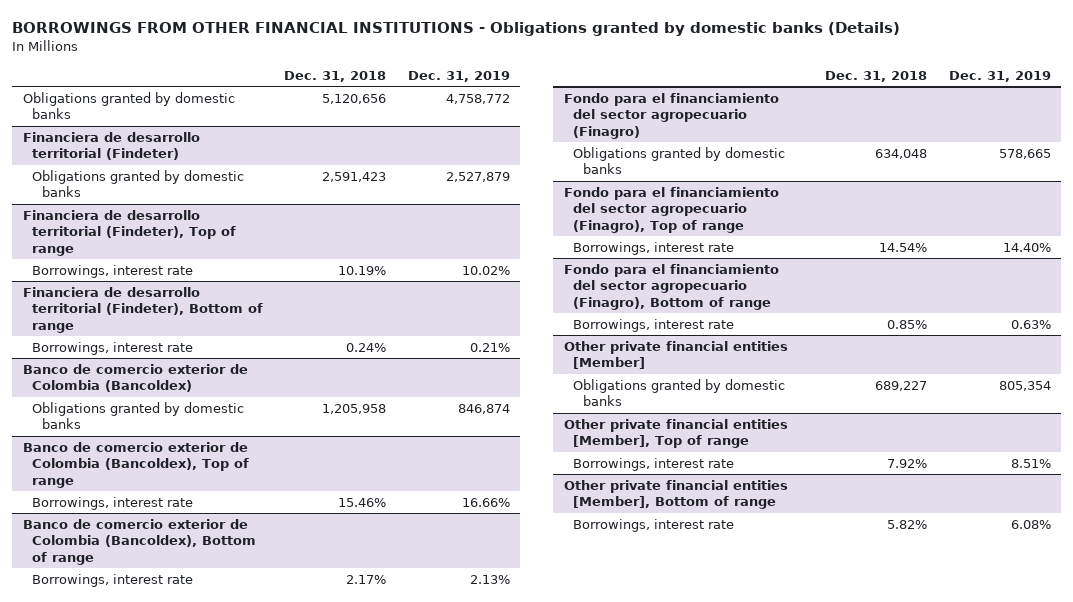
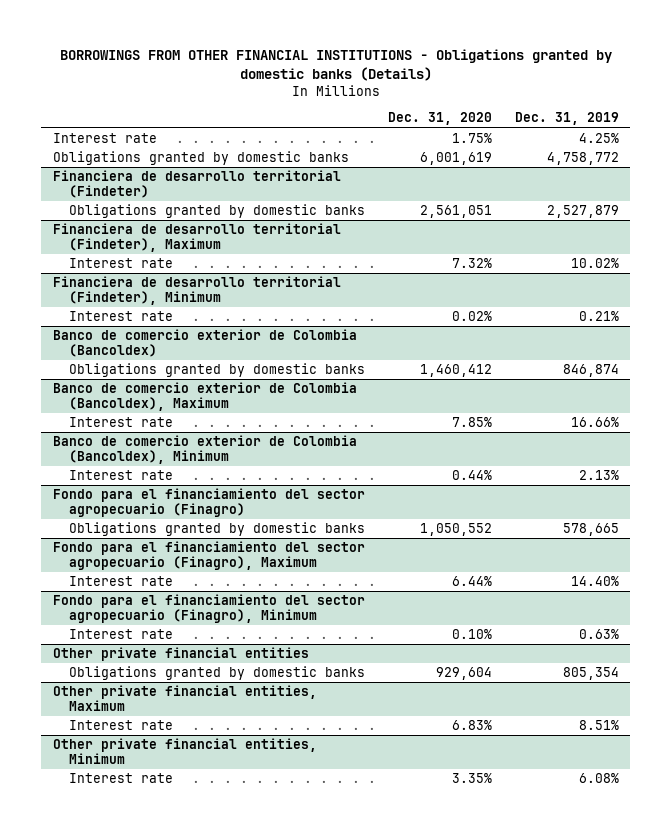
- | Dec. 31, 2018 | Dec. 31, 2019
+ | Dec. 31, 2020 | Dec. 31, 2019
+ Interest rate | 1.75% | 4.25%
- Financiera de desarrollo territorial (Findeter), Top of range
- Borrowings, interest rate | 10.19% | 10.02%
- Financiera de desarrollo territorial (Findeter), Bottom of range
- Borrowings, interest rate | 0.24% | 0.21%
+ Financiera de desarrollo territorial (Findeter), Maximum
+ Interest rate | 7.32% | 10.02%
+ Financiera de desarrollo territorial (Findeter), Minimum
+ Interest rate | 0.02% | 0.21%
- Banco de comercio exterior de Colombia (Bancoldex), Top of range
- Borrowings, interest rate | 15.46% | 16.66%
- Banco de comercio exterior de Colombia (Bancoldex), Bottom of range
- Borrowings, interest rate | 2.17% | 2.13%
+ Banco de comercio exterior de Colombia (Bancoldex), Maximum
+ Interest rate | 7.85% | 16.66%
+ Banco de comercio exterior de Colombia (Bancoldex), Minimum
+ Interest rate | 0.44% | 2.13%
- Fondo para el financiamiento del sector agropecuario (Finagro), Top of range
- Borrowings, interest rate | 14.54% | 14.40%
- Fondo para el financiamiento del sector agropecuario (Finagro), Bottom of range
- Borrowings, interest rate | 0.85% | 0.63%
- Other private financial entities [Member]
+ Fondo para el financiamiento del sector agropecuario (Finagro), Maximum
+ Interest rate | 6.44% | 14.40%
+ Fondo para el financiamiento del sector agropecuario (Finagro), Minimum
+ Interest rate | 0.10% | 0.63%
+ Other private financial entities
- Other private financial entities [Member], Top of range
- Borrowings, interest rate | 7.92% | 8.51%
- Other private financial entities [Member], Bottom of range
- Borrowings, interest rate | 5.82% | 6.08%
+ Other private financial entities, Maximum
+ Interest rate | 6.83% | 8.51%
+ Other private financial entities, Minimum
+ Interest rate | 3.35% | 6.08%

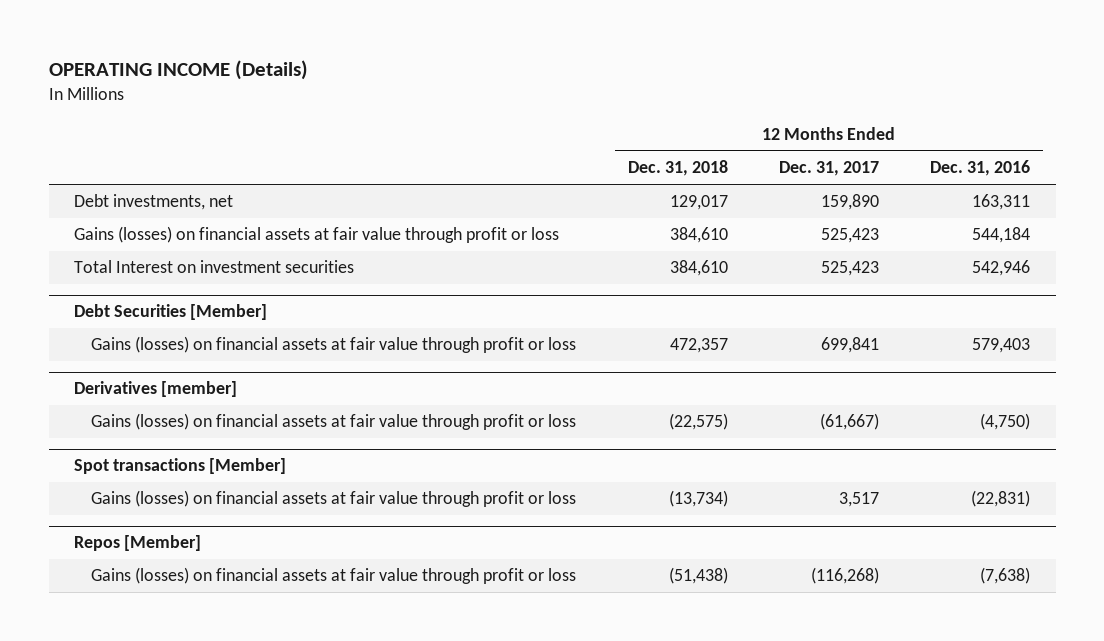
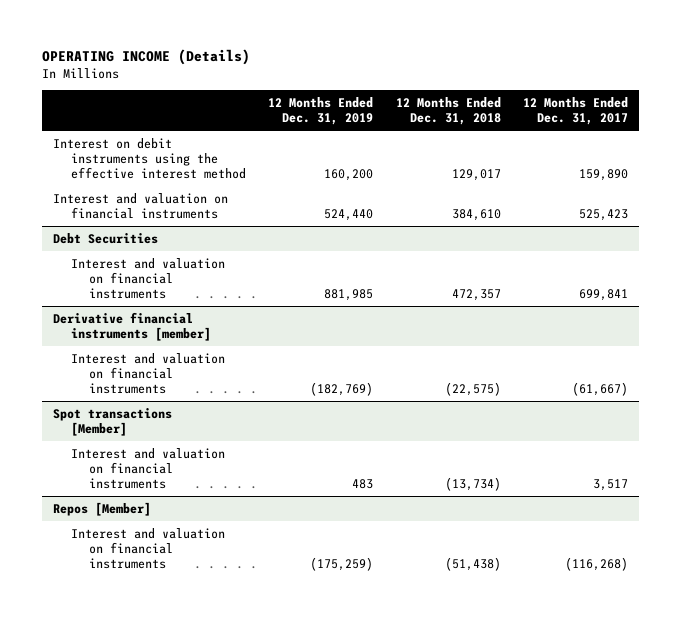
- | 12 Months Ended Dec. 31, 2018 | 12 Months Ended Dec. 31, 2017 | 12 Months Ended Dec. 31, 2016
+ | 12 Months Ended Dec. 31, 2019 | 12 Months Ended Dec. 31, 2018 | 12 Months Ended Dec. 31, 2017
- Debt investments, net | 129,017 | 159,890 | 163,311
- Gains (losses) on financial assets at fair value through profit or loss | 384,610 | 525,423 | 544,184
- Total Interest on investment securities | 384,610 | 525,423 | 542,946
- Debt Securities [Member]
- Gains (losses) on financial assets at fair value through profit or loss | 472,357 | 699,841 | 579,403
- Derivatives [member]
- Gains (losses) on financial assets at fair value through profit or loss | (22,575) | (61,667) | (4,750)
+ Interest on debit instruments using the effective interest method | 160,200 | 129,017 | 159,890
+ Interest and valuation on financial instruments | 524,440 | 384,610 | 525,423
+ Debt Securities
+ Interest and valuation on financial instruments | 881,985 | 472,357 | 699,841
+ Derivative financial instruments [member]
+ Interest and valuation on financial instruments | (182,769) | (22,575) | (61,667)
@ Spot transactions [Member]
- Gains (losses) on financial assets at fair value through profit or loss | (13,734) | 3,517 | (22,831)
+ Interest and valuation on financial instruments | 483 | (13,734) | 3,517
@ Repos [Member]
- Gains (losses) on financial assets at fair value through profit or loss | (51,438) | (116,268) | (7,638)
+ Interest and valuation on financial instruments | (175,259) | (51,438) | (116,268)

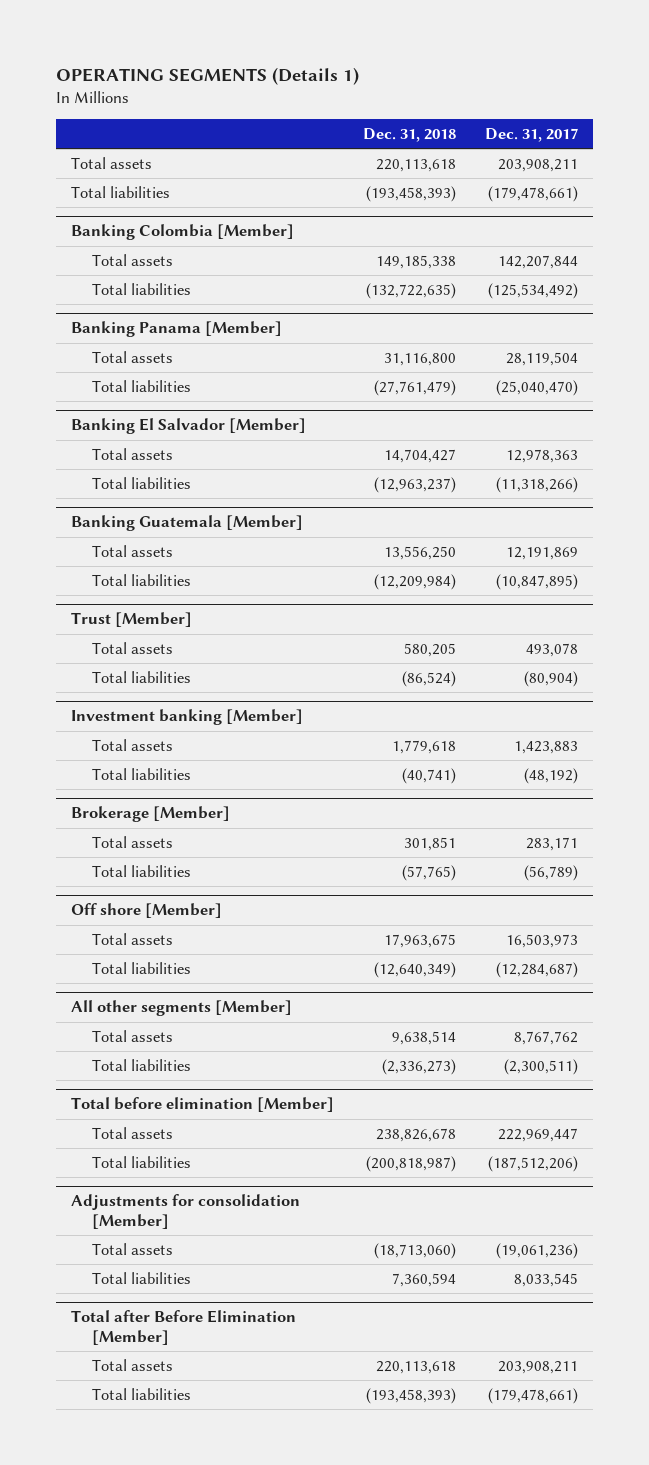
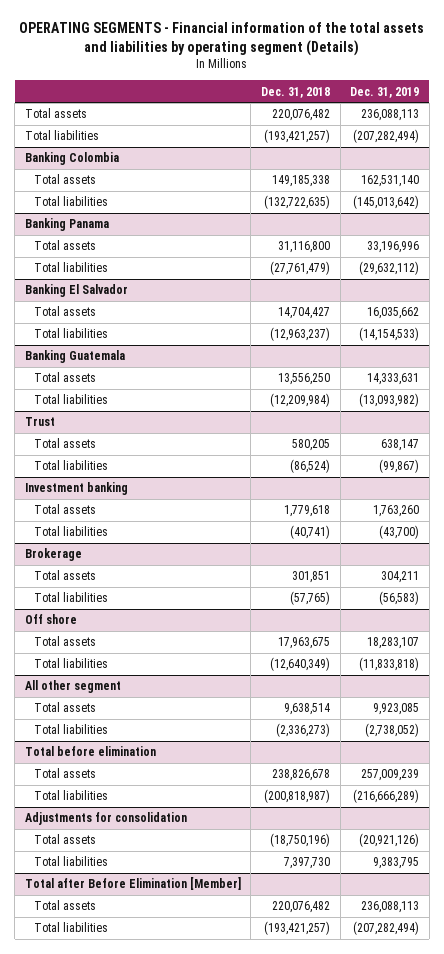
- OPERATING SEGMENTS (Details 1)
+ OPERATING SEGMENTS - Financial information of the total assets and liabilities by operating segment (Details)
- | Dec. 31, 2018 | Dec. 31, 2017
+ | Dec. 31, 2018 | Dec. 31, 2019
- Total assets | 220,113,618 | 203,908,211
- Total liabilities | (193,458,393) | (179,478,661)
- Banking Colombia [Member]
+ Total assets | 220,076,482 | 236,088,113
+ Total liabilities | (193,421,257) | (207,282,494)
+ Banking Colombia
- Banking Panama [Member]
+ Banking Panama
- Banking El Salvador [Member]
+ Banking El Salvador
- Banking Guatemala [Member]
+ Banking Guatemala
- Trust [Member]
+ Trust
- Investment banking [Member]
+ Investment banking
- Brokerage [Member]
+ Brokerage
- Off shore [Member]
+ Off shore
- All other segments [Member]
+ All other segment
- Total before elimination [Member]
+ Total before elimination
- Adjustments for consolidation [Member]
- Total assets | (18,713,060) | (19,061,236)
- Total liabilities | 7,360,594 | 8,033,545
+ Adjustments for consolidation
+ Total assets | (18,750,196) | (20,921,126)
+ Total liabilities | 7,397,730 | 9,383,795
@ Total after Before Elimination [Member]
- Total assets | 220,113,618 | 203,908,211
- Total liabilities | (193,458,393) | (179,478,661)
+ Total assets | 220,076,482 | 236,088,113
+ Total liabilities | (193,421,257) | (207,282,494)

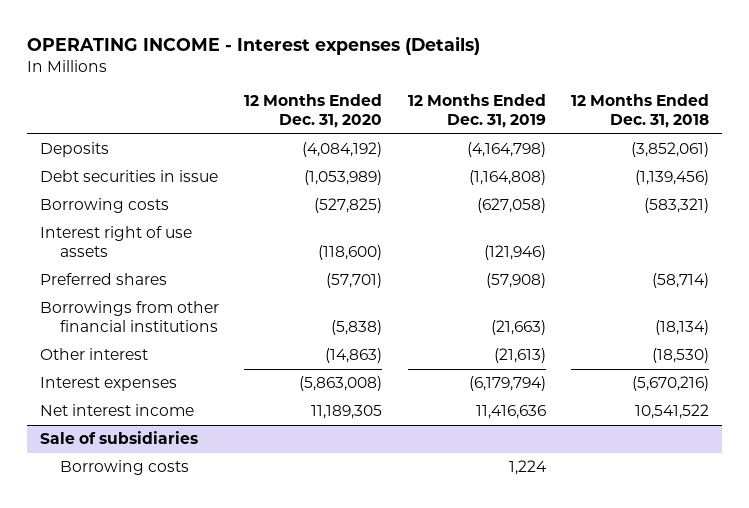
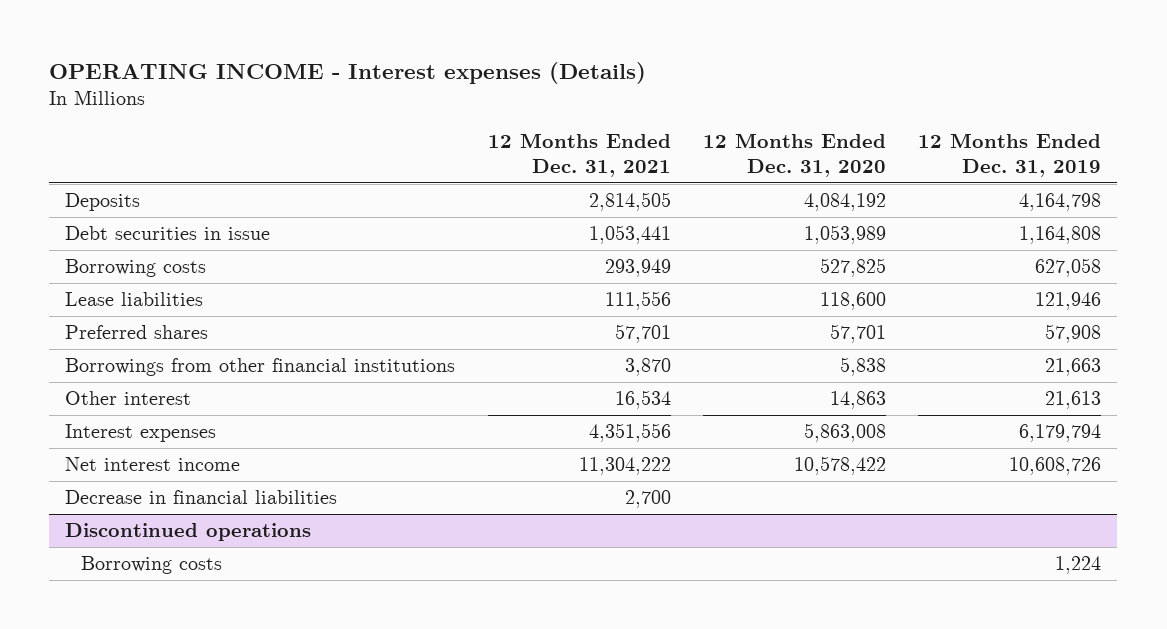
- | 12 Months Ended Dec. 31, 2020 | 12 Months Ended Dec. 31, 2019 | 12 Months Ended Dec. 31, 2018
+ | 12 Months Ended Dec. 31, 2021 | 12 Months Ended Dec. 31, 2020 | 12 Months Ended Dec. 31, 2019
- Deposits | (4,084,192) | (4,164,798) | (3,852,061)
- Debt securities in issue | (1,053,989) | (1,164,808) | (1,139,456)
- Borrowing costs | (527,825) | (627,058) | (583,321)
- Interest right of use assets | (118,600) | (121,946) |
- Preferred shares | (57,701) | (57,908) | (58,714)
- Borrowings from other financial institutions | (5,838) | (21,663) | (18,134)
- Other interest | (14,863) | (21,613) | (18,530)
- Interest expenses | (5,863,008) | (6,179,794) | (5,670,216)
- Net interest income | 11,189,305 | 11,416,636 | 10,541,522
- Sale of subsidiaries
+ Deposits | 2,814,505 | 4,084,192 | 4,164,798
+ Debt securities in issue | 1,053,441 | 1,053,989 | 1,164,808
+ Borrowing costs | 293,949 | 527,825 | 627,058
+ Lease liabilities | 111,556 | 118,600 | 121,946
+ Preferred shares | 57,701 | 57,701 | 57,908
+ Borrowings from other financial institutions | 3,870 | 5,838 | 21,663
+ Other interest | 16,534 | 14,863 | 21,613
+ Interest expenses | 4,351,556 | 5,863,008 | 6,179,794
+ Net interest income | 11,304,222 | 10,578,422 | 10,608,726
+ Decrease in financial liabilities | 2,700 | |
+ Discontinued operations

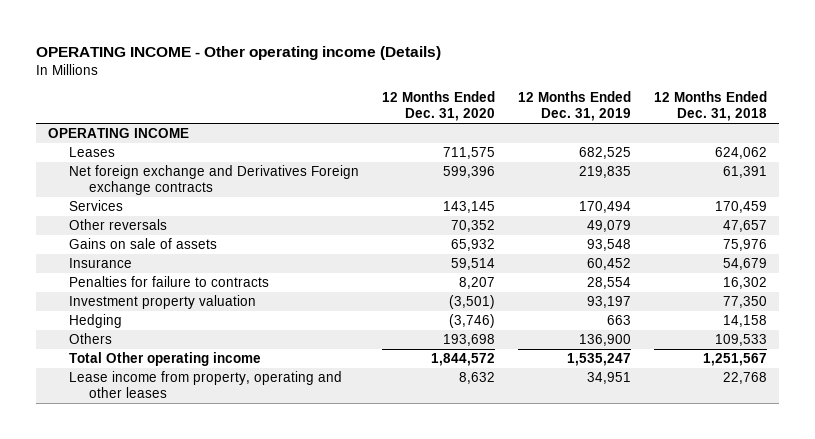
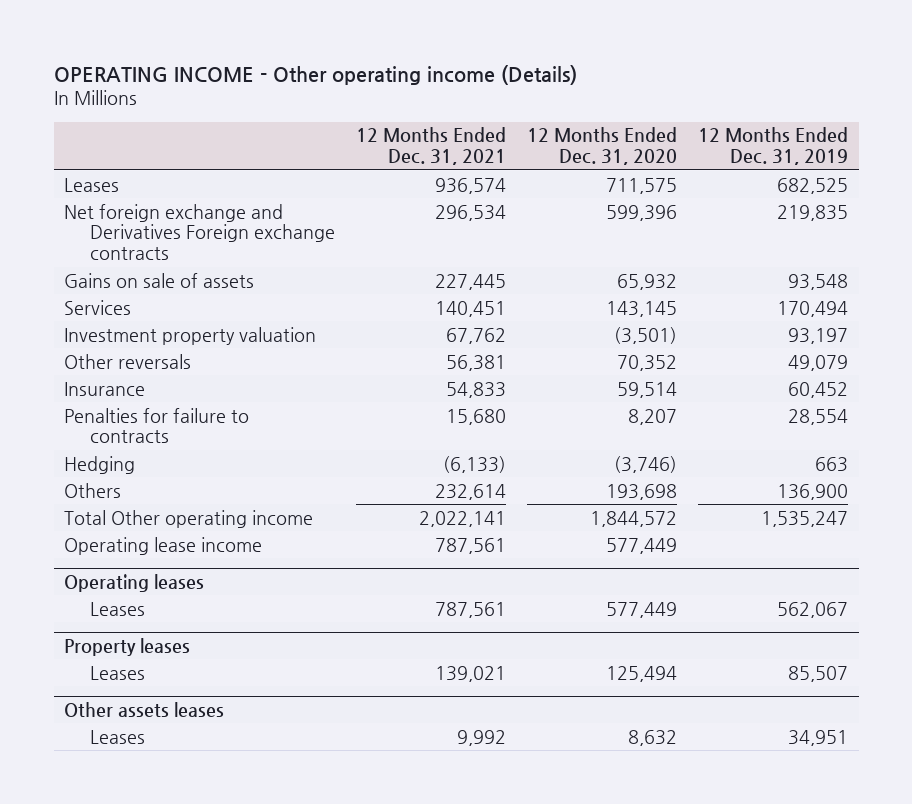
- | 12 Months Ended Dec. 31, 2020 | 12 Months Ended Dec. 31, 2019 | 12 Months Ended Dec. 31, 2018
+ | 12 Months Ended Dec. 31, 2021 | 12 Months Ended Dec. 31, 2020 | 12 Months Ended Dec. 31, 2019
- OPERATING INCOME
moved up: Gains on sale of assets | 227,445 | 65,932 | 93,548
moved up: Investment property valuation | 67,762 | (3,501) | 93,197
- Lease income from property, operating and other leases | 8,632 | 34,951 | 22,768
+ Operating lease income | 787,561 | 577,449 |
+ Operating leases
+ Leases | 787,561 | 577,449 | 562,067
+ Property leases
+ Leases | 139,021 | 125,494 | 85,507
+ Other assets leases
+ Leases | 9,992 | 8,632 | 34,951

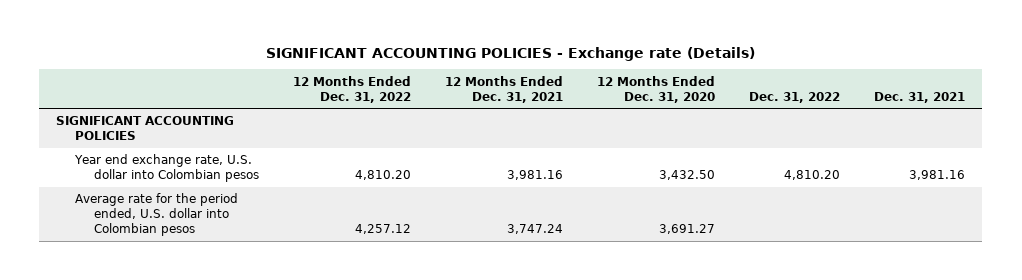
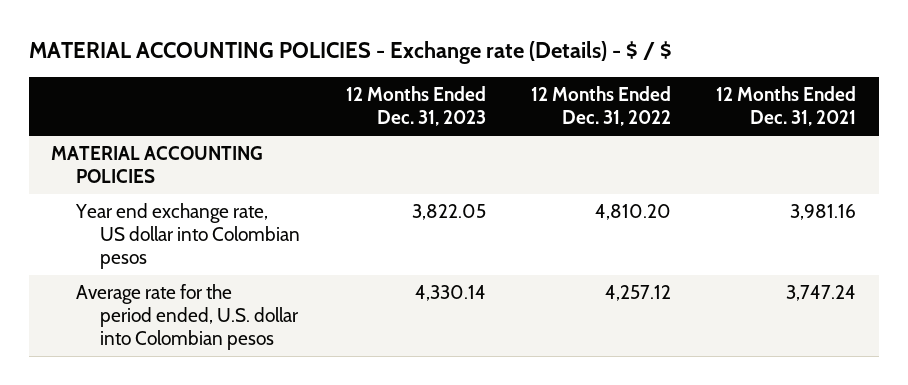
- SIGNIFICANT ACCOUNTING POLICIES - Exchange rate (Details)
+ MATERIAL ACCOUNTING POLICIES - Exchange rate (Details) - $ / $
- | 12 Months Ended Dec. 31, 2022 | 12 Months Ended Dec. 31, 2021 | 12 Months Ended Dec. 31, 2020 | Dec. 31, 2022 | Dec. 31, 2021
+ | 12 Months Ended Dec. 31, 2023 | 12 Months Ended Dec. 31, 2022 | 12 Months Ended Dec. 31, 2021
- SIGNIFICANT ACCOUNTING POLICIES
- Year end exchange rate, U.S. dollar into Colombian pesos | 4,810.20 | 3,981.16 | 3,432.50 | 4,810.20 | 3,981.16
+ MATERIAL ACCOUNTING POLICIES
+ Year end exchange rate, US dollar into Colombian pesos | 3,822.05 | 4,810.20 | 3,981.16

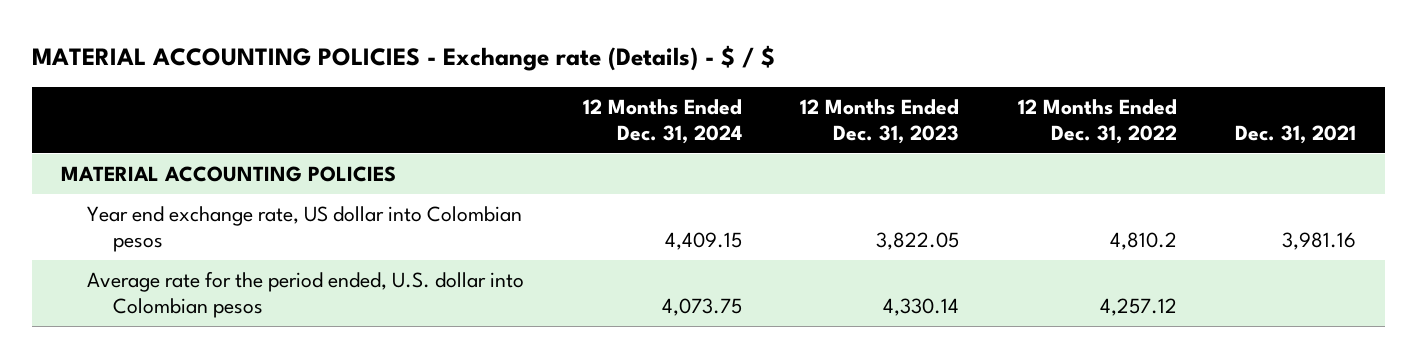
- | 12 Months Ended Dec. 31, 2023 | 12 Months Ended Dec. 31, 2022 | 12 Months Ended Dec. 31, 2021
+ | 12 Months Ended Dec. 31, 2024 | 12 Months Ended Dec. 31, 2023 | 12 Months Ended Dec. 31, 2022 | Dec. 31, 2021
- Year end exchange rate, US dollar into Colombian pesos | 3,822.05 | 4,810.20 | 3,981.16
+ Year end exchange rate, US dollar into Colombian pesos | 4,409.15 | 3,822.05 | 4,810.2 | 3,981.16

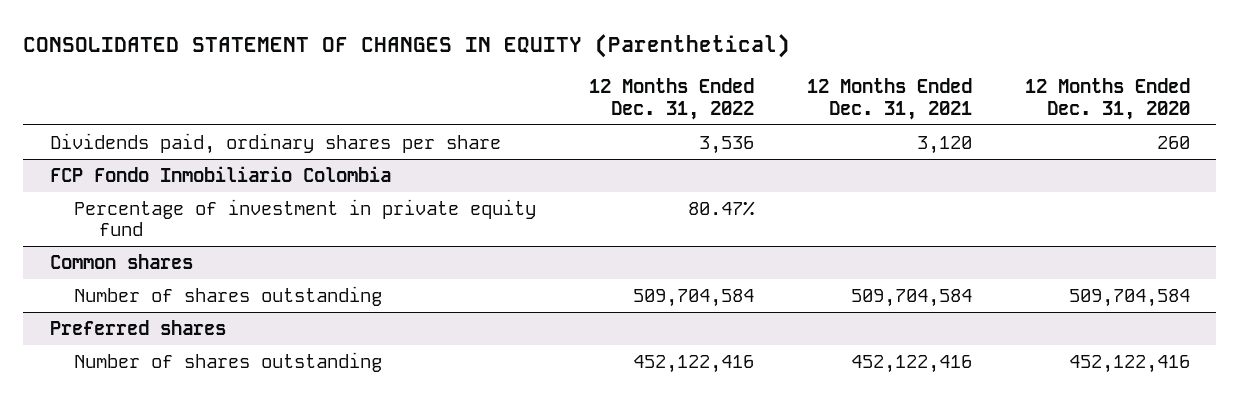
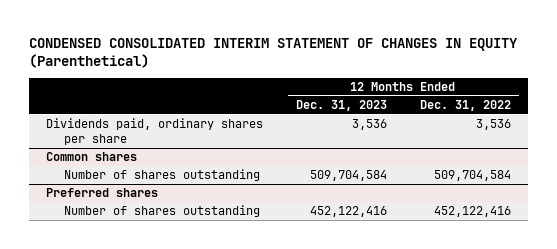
- CONSOLIDATED STATEMENT OF CHANGES IN EQUITY (Parenthetical)
+ CONDENSED CONSOLIDATED INTERIM STATEMENT OF CHANGES IN EQUITY (Parenthetical)
- | 12 Months Ended Dec. 31, 2022 | 12 Months Ended Dec. 31, 2021 | 12 Months Ended Dec. 31, 2020
+ | 12 Months Ended Dec. 31, 2023 | 12 Months Ended Dec. 31, 2022
- FCP Fondo Inmobiliario Colombia
- Percentage of investment in private equity fund | 80.47% | |

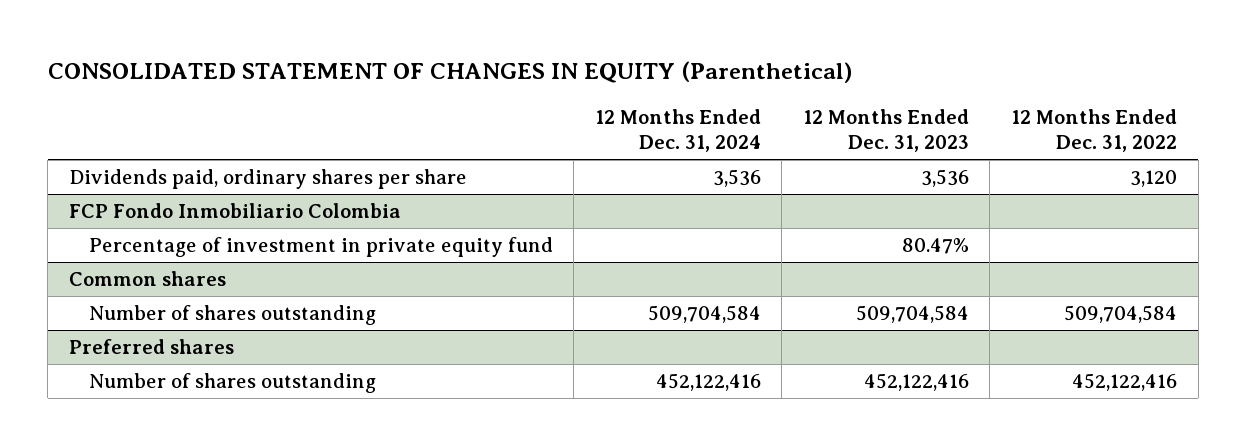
- CONDENSED CONSOLIDATED INTERIM STATEMENT OF CHANGES IN EQUITY (Parenthetical)
+ CONSOLIDATED STATEMENT OF CHANGES IN EQUITY (Parenthetical)
- | 12 Months Ended Dec. 31, 2023 | 12 Months Ended Dec. 31, 2022
+ | 12 Months Ended Dec. 31, 2024 | 12 Months Ended Dec. 31, 2023 | 12 Months Ended Dec. 31, 2022
- Dividends paid, ordinary shares per share | 3,536 | 3,536
+ Dividends paid, ordinary shares per share | 3,536 | 3,536 | 3,120
+ FCP Fondo Inmobiliario Colombia
+ Percentage of investment in private equity fund | | 80.47% |

